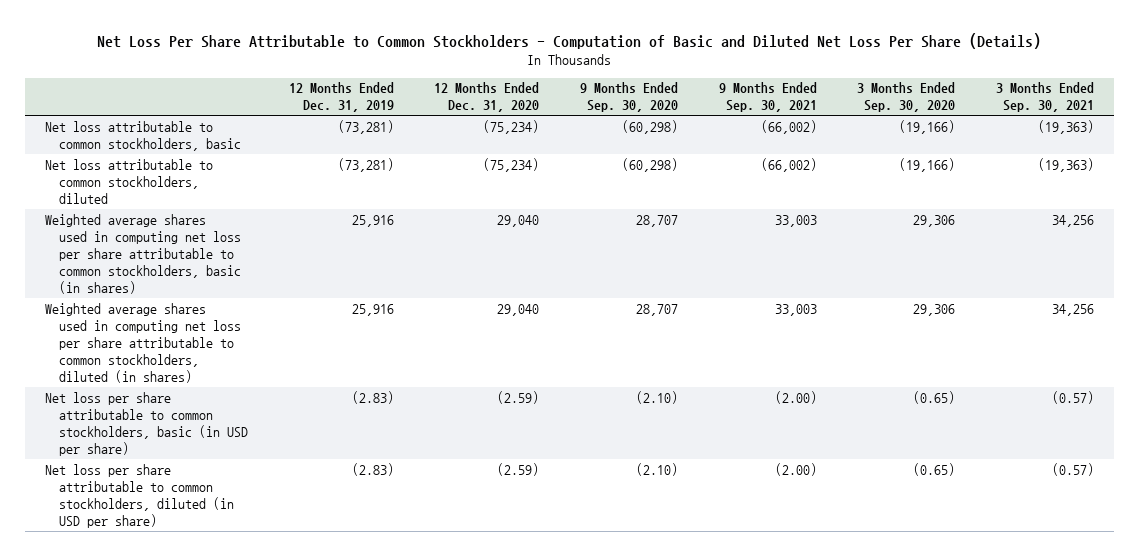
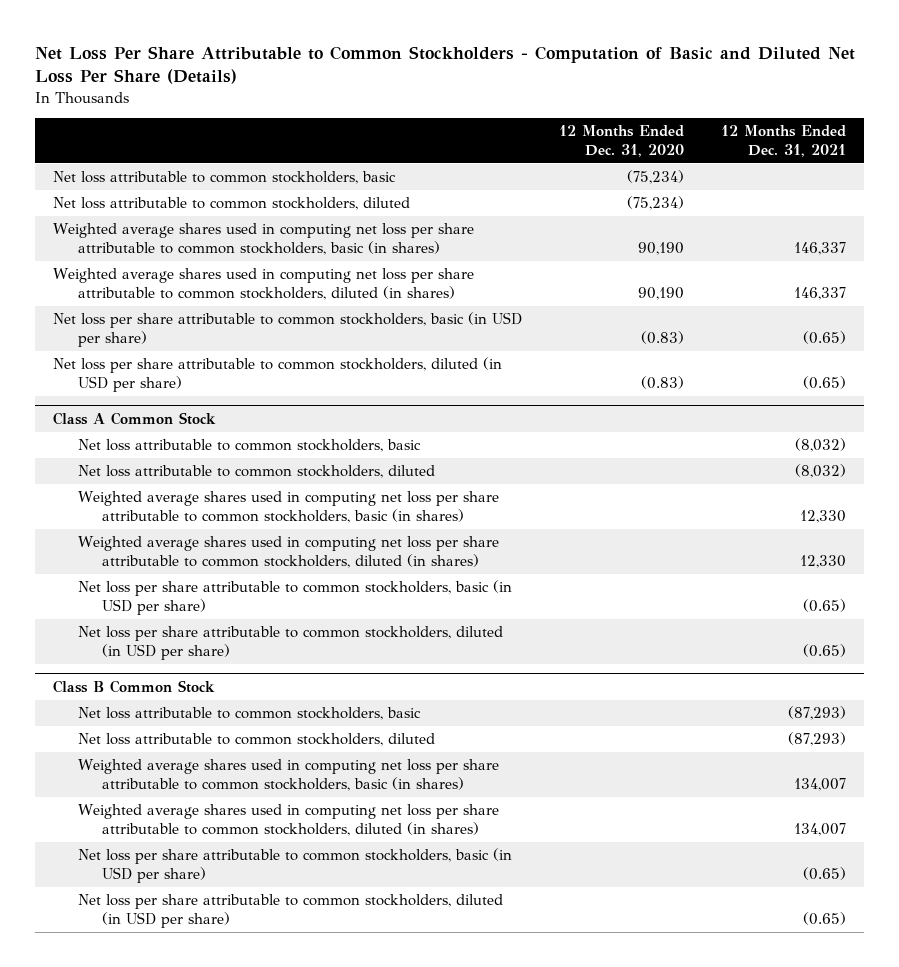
- | 12 Months Ended Dec. 31, 2019 | 12 Months Ended Dec. 31, 2020 | 9 Months Ended Sep. 30, 2020 | 9 Months Ended Sep. 30, 2021 | 3 Months Ended Sep. 30, 2020 | 3 Months Ended Sep. 30, 2021
+ | 12 Months Ended Dec. 31, 2020 | 12 Months Ended Dec. 31, 2021
- Weighted average shares used in computing net loss per share attributable to common stockholders, basic (in shares) | 25,916 | 29,040 | 28,707 | 33,003 | 29,306 | 34,256
- Weighted average shares used in computing net loss per share attributable to common stockholders, diluted (in shares) | 25,916 | 29,040 | 28,707 | 33,003 | 29,306 | 34,256
- Net loss per share attributable to common stockholders, basic (in USD per share) | (2.83) | (2.59) | (2.10) | (2.00) | (0.65) | (0.57)
- Net loss per share attributable to common stockholders, diluted (in USD per share) | (2.83) | (2.59) | (2.10) | (2.00) | (0.65) | (0.57)
+ Weighted average shares used in computing net loss per share attributable to common stockholders, basic (in shares) | 90,190 | 146,337
+ Weighted average shares used in computing net loss per share attributable to common stockholders, diluted (in shares) | 90,190 | 146,337
+ Net loss per share attributable to common stockholders, basic (in USD per share) | (0.83) | (0.65)
+ Net loss per share attributable to common stockholders, diluted (in USD per share) | (0.83) | (0.65)
+ Class A Common Stock
+ Net loss attributable to common stockholders, basic | | (8,032)
+ Net loss attributable to common stockholders, diluted | | (8,032)
+ Weighted average shares used in computing net loss per share attributable to common stockholders, basic (in shares) | | 12,330
+ Weighted average shares used in computing net loss per share attributable to common stockholders, diluted (in shares) | | 12,330
+ Net loss per share attributable to common stockholders, basic (in USD per share) | | (0.65)
+ Net loss per share attributable to common stockholders, diluted (in USD per share) | | (0.65)
+ Class B Common Stock
+ Net loss attributable to common stockholders, basic | | (87,293)
+ Net loss attributable to common stockholders, diluted | | (87,293)
+ Weighted average shares used in computing net loss per share attributable to common stockholders, basic (in shares) | | 134,007
+ Weighted average shares used in computing net loss per share attributable to common stockholders, diluted (in shares) | | 134,007
+ Net loss per share attributable to common stockholders, basic (in USD per share) | | (0.65)
+ Net loss per share attributable to common stockholders, diluted (in USD per share) | | (0.65)

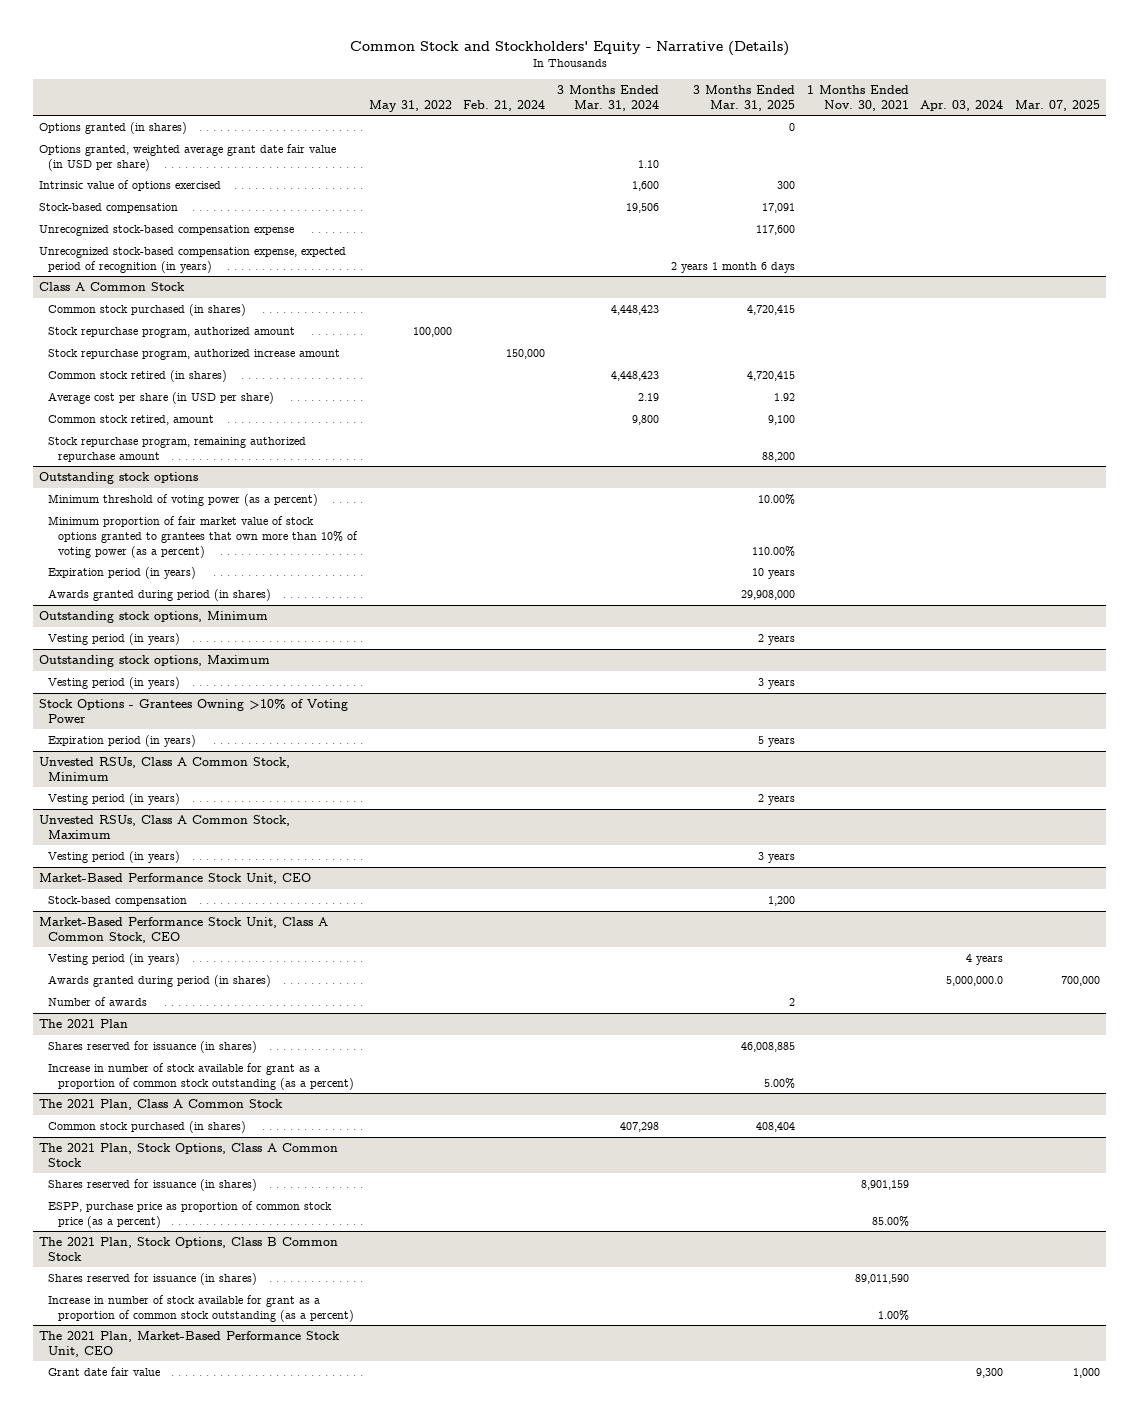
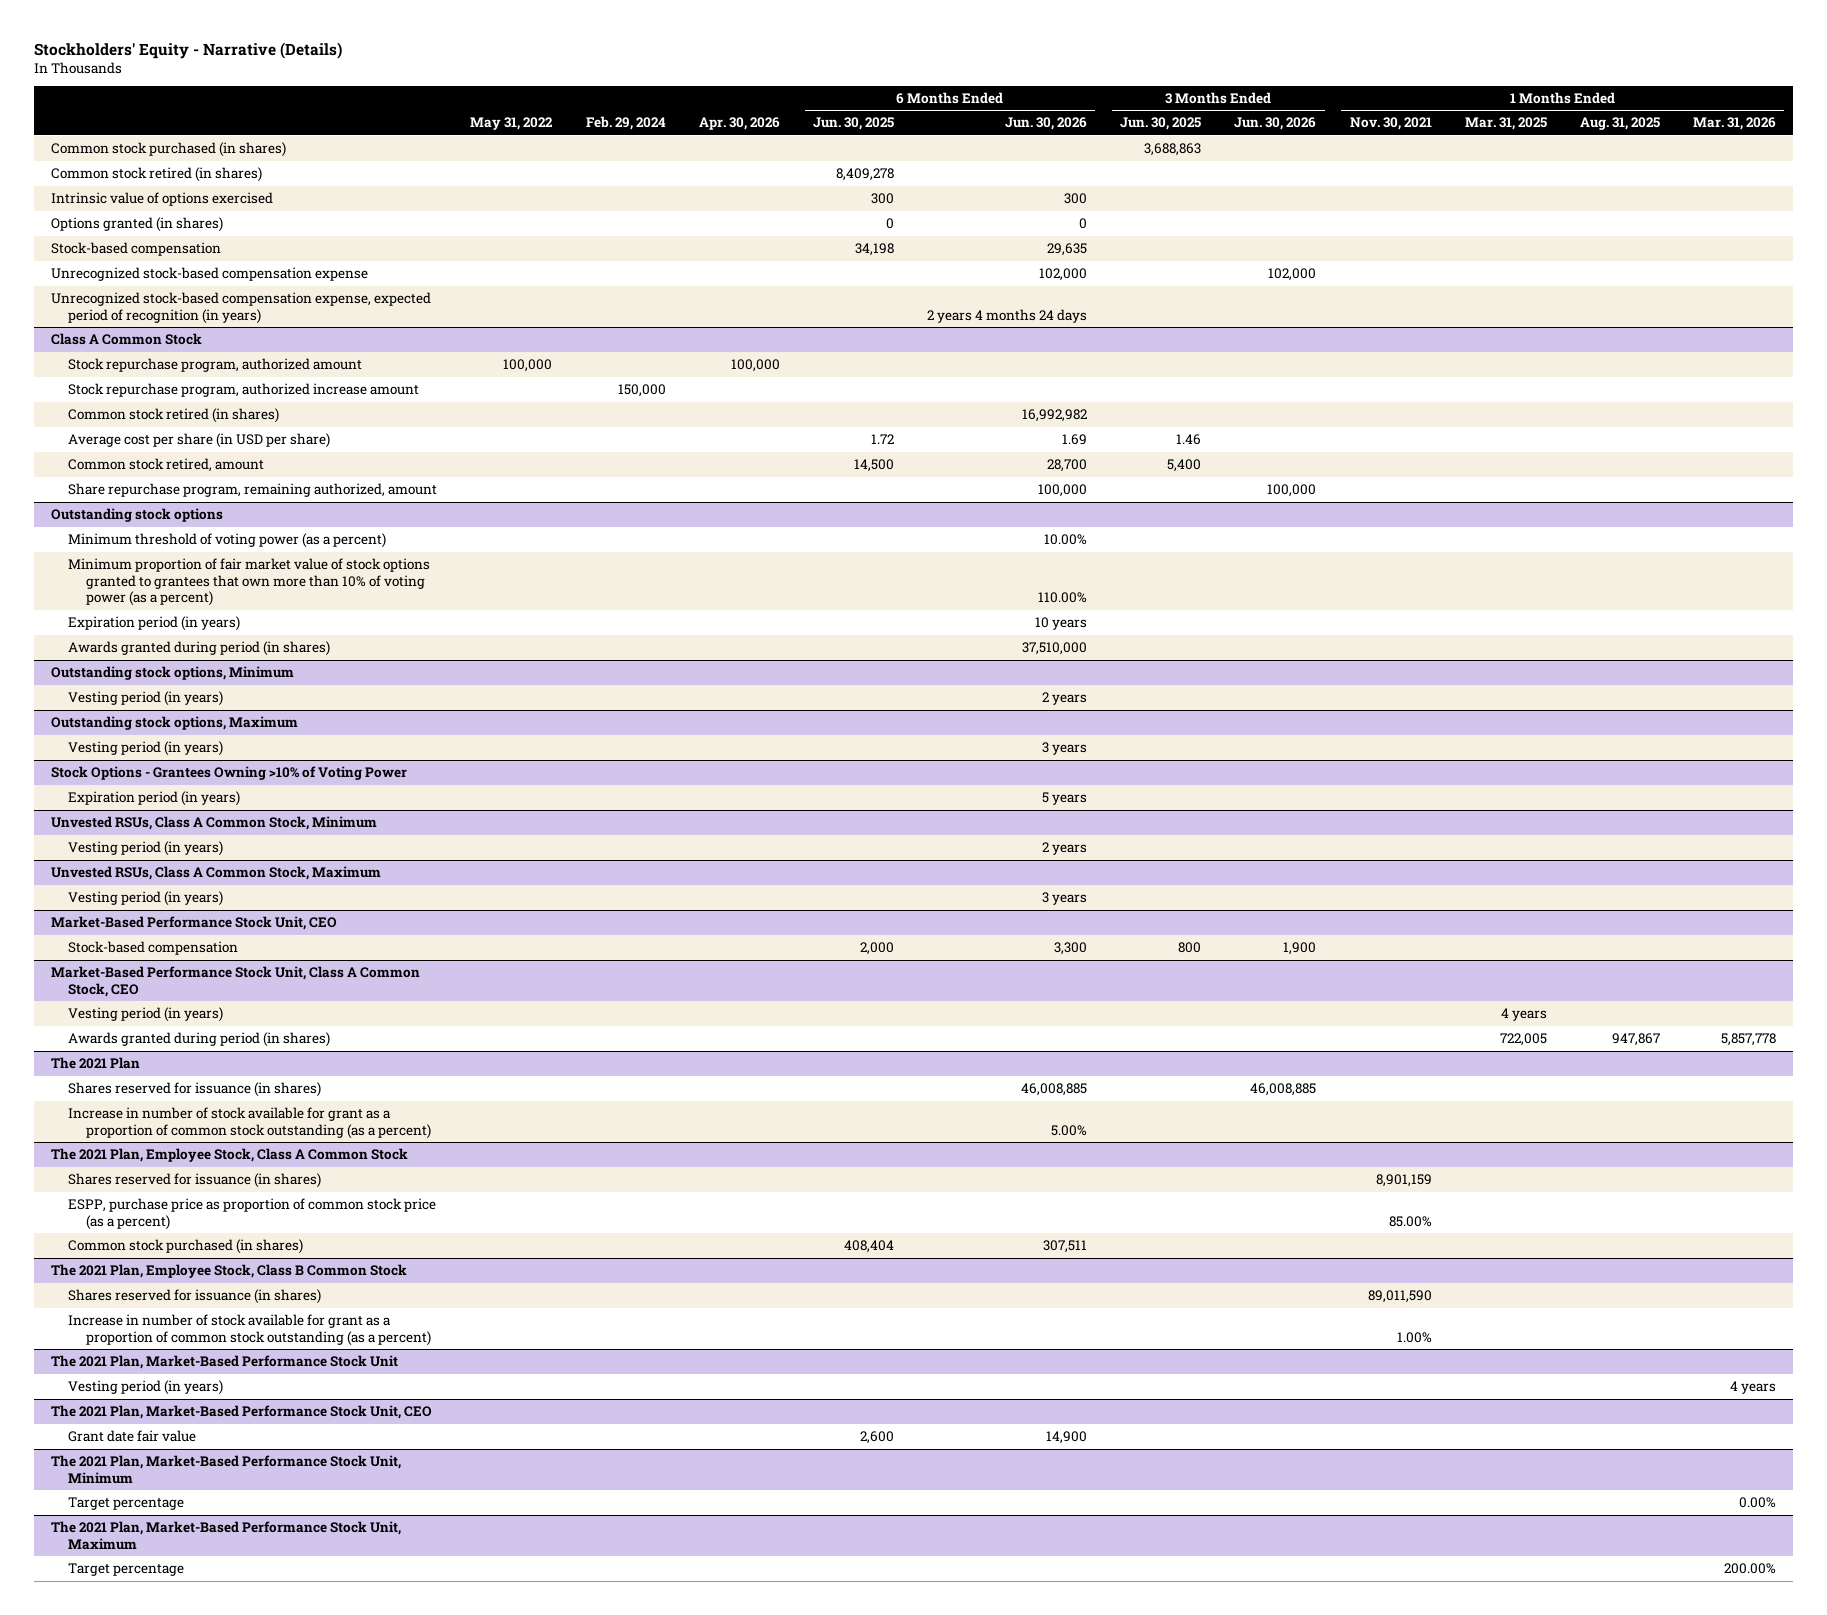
- Common Stock and Stockholders' Equity - Narrative (Details)
+ Stockholders' Equity - Narrative (Details)
- | May 31, 2022 | Feb. 21, 2024 | 3 Months Ended Mar. 31, 2024 | 3 Months Ended Mar. 31, 2025 | 1 Months Ended Nov. 30, 2021 | Apr. 03, 2024 | Mar. 07, 2025
+ | May 31, 2022 | Feb. 29, 2024 | Apr. 30, 2026 | 6 Months Ended Jun. 30, 2025 | 6 Months Ended Jun. 30, 2026 | 3 Months Ended Jun. 30, 2025 | 3 Months Ended Jun. 30, 2026 | 1 Months Ended Nov. 30, 2021 | 1 Months Ended Mar. 31, 2025 | 1 Months Ended Aug. 31, 2025 | 1 Months Ended Mar. 31, 2026
- Options granted, weighted average grant date fair value (in USD per share) | | | 1.10 | | | |
+ Common stock purchased (in shares) | | | | | | 3,688,863 | | | | |
+ Common stock retired (in shares) | | | | 8,409,278 | | | | | | |
moved down: Options granted (in shares) | | | | 0 | 0 | | | | | |
@ Class A Common Stock
- Common stock purchased (in shares) | | | 4,448,423 | 4,720,415 | | |
- Stock repurchase program, remaining authorized repurchase amount | | | | 88,200 | | |
+ Share repurchase program, remaining authorized, amount | | | | | 100,000 | | 100,000 | | | |
@ Market-Based Performance Stock Unit, Class A Common Stock, CEO
- Number of awards | | | | 2 | | |
- The 2021 Plan, Class A Common Stock
- Common stock purchased (in shares) | | | 407,298 | 408,404 | | |
- The 2021 Plan, Stock Options, Class A Common Stock
+ The 2021 Plan, Employee Stock, Class A Common Stock
- The 2021 Plan, Stock Options, Class B Common Stock
+ Common stock purchased (in shares) | | | | 408,404 | 307,511 | | | | | |
+ The 2021 Plan, Employee Stock, Class B Common Stock
+ The 2021 Plan, Market-Based Performance Stock Unit
+ Vesting period (in years) | | | | | | | | | | | 4 years
+ The 2021 Plan, Market-Based Performance Stock Unit, Minimum
+ Target percentage | | | | | | | | | | | 0.00%
+ The 2021 Plan, Market-Based Performance Stock Unit, Maximum
+ Target percentage | | | | | | | | | | | 200.00%

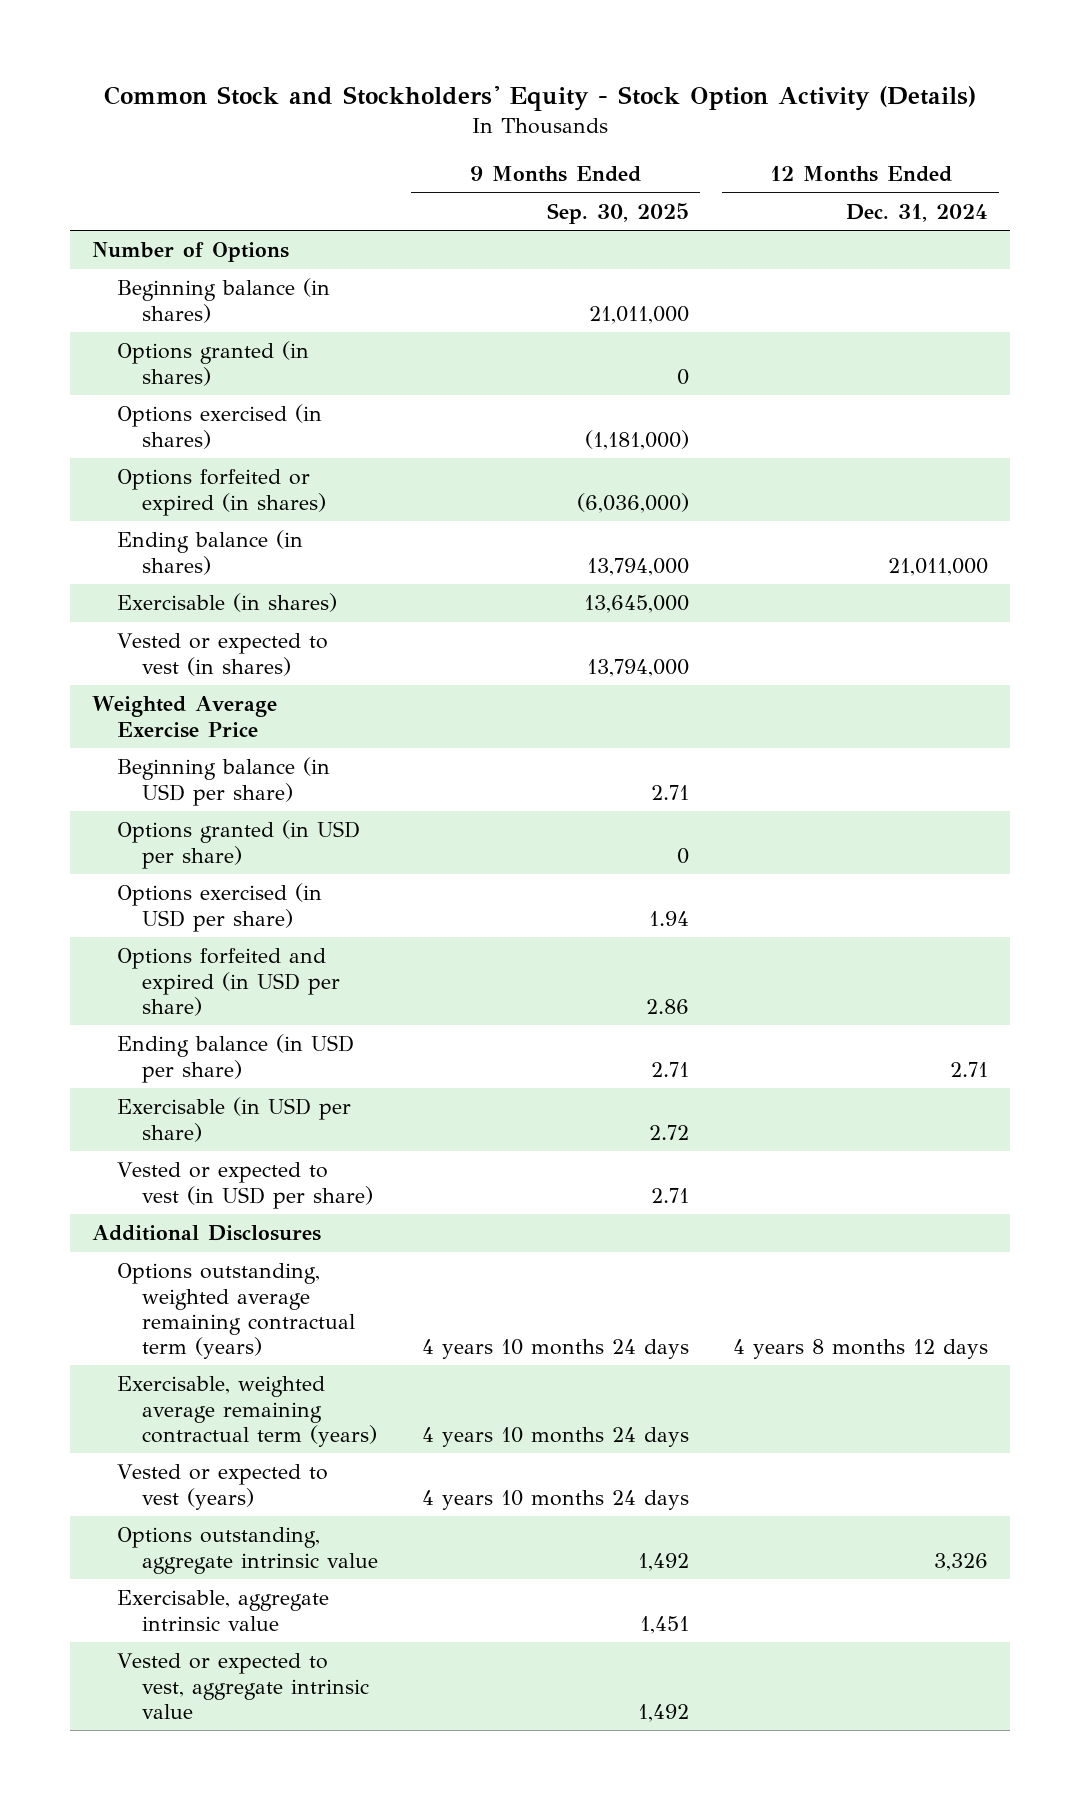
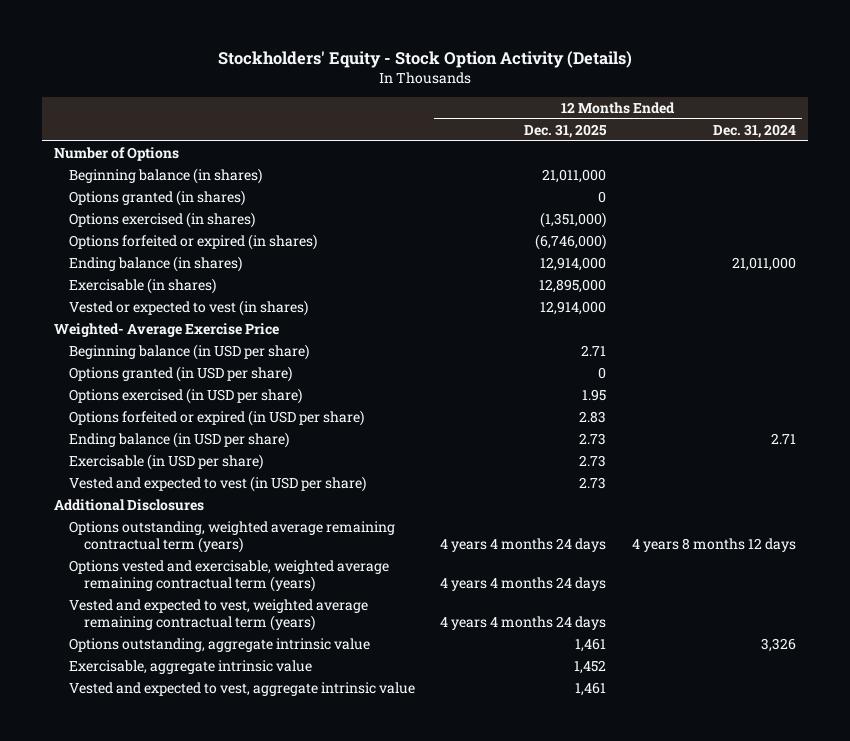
- Common Stock and Stockholders' Equity - Stock Option Activity (Details)
+ Stockholders' Equity - Stock Option Activity (Details)
- | 9 Months Ended Sep. 30, 2025 | 12 Months Ended Dec. 31, 2024
+ | 12 Months Ended Dec. 31, 2025 | 12 Months Ended Dec. 31, 2024
- Weighted Average Exercise Price
+ Weighted- Average Exercise Price
- Options forfeited and expired (in USD per share) | 2.86 |
+ Options forfeited or expired (in USD per share) | 2.83 |
- Vested or expected to vest (in USD per share) | 2.71 |
+ Vested and expected to vest (in USD per share) | 2.73 |
- Exercisable, weighted average remaining contractual term (years) | 4 years 10 months 24 days |
- Vested or expected to vest (years) | 4 years 10 months 24 days |
+ Options vested and exercisable, weighted average remaining contractual term (years) | 4 years 4 months 24 days |
+ Vested and expected to vest, weighted average remaining contractual term (years) | 4 years 4 months 24 days |
- Vested or expected to vest, aggregate intrinsic value | 1,492 |
+ Vested and expected to vest, aggregate intrinsic value | 1,461 |

